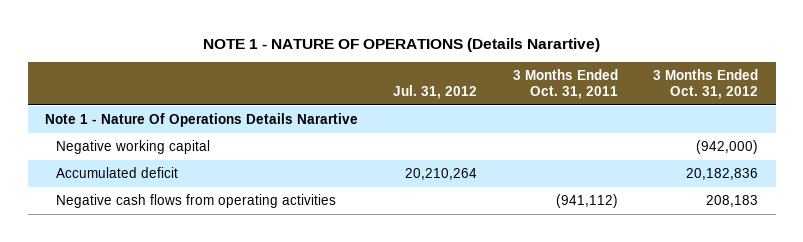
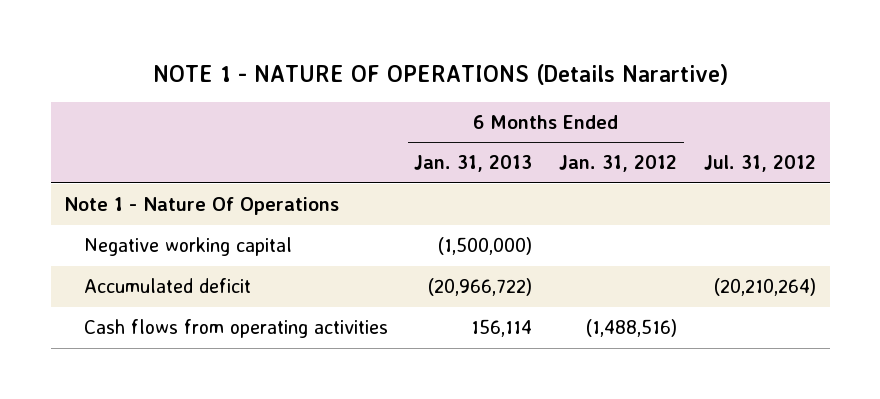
- | Jul. 31, 2012 | 3 Months Ended Oct. 31, 2011 | 3 Months Ended Oct. 31, 2012
+ | 6 Months Ended Jan. 31, 2013 | 6 Months Ended Jan. 31, 2012 | Jul. 31, 2012
- Note 1 - Nature Of Operations Details Narartive
+ Note 1 - Nature Of Operations
- Accumulated deficit | 20,210,264 | | 20,182,836
- Negative cash flows from operating activities | | (941,112) | 208,183
+ Accumulated deficit | (20,966,722) | | (20,210,264)
+ Cash flows from operating activities | 156,114 | (1,488,516) |

